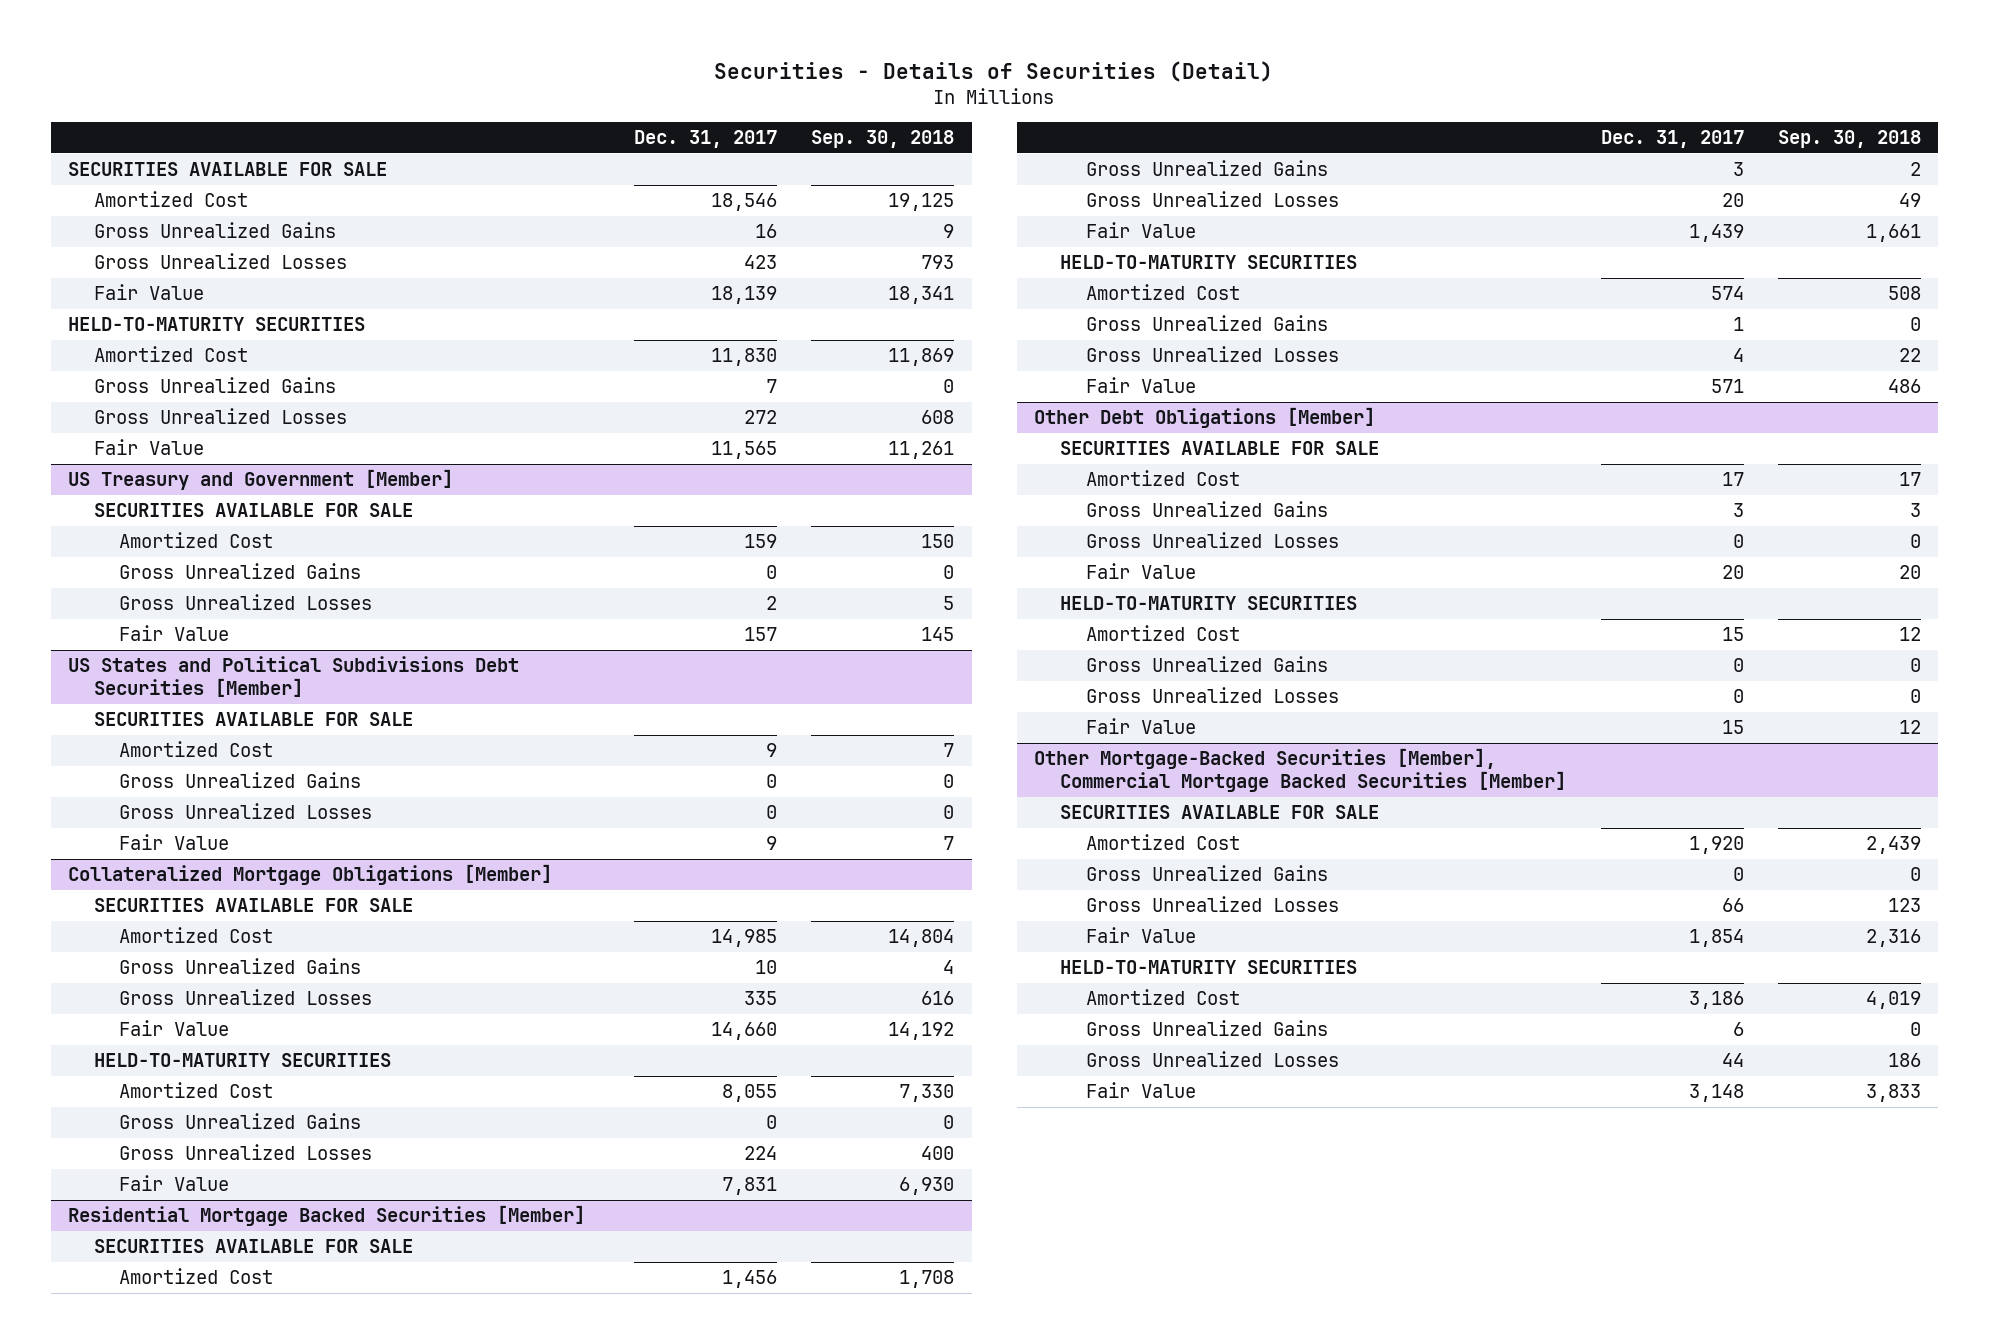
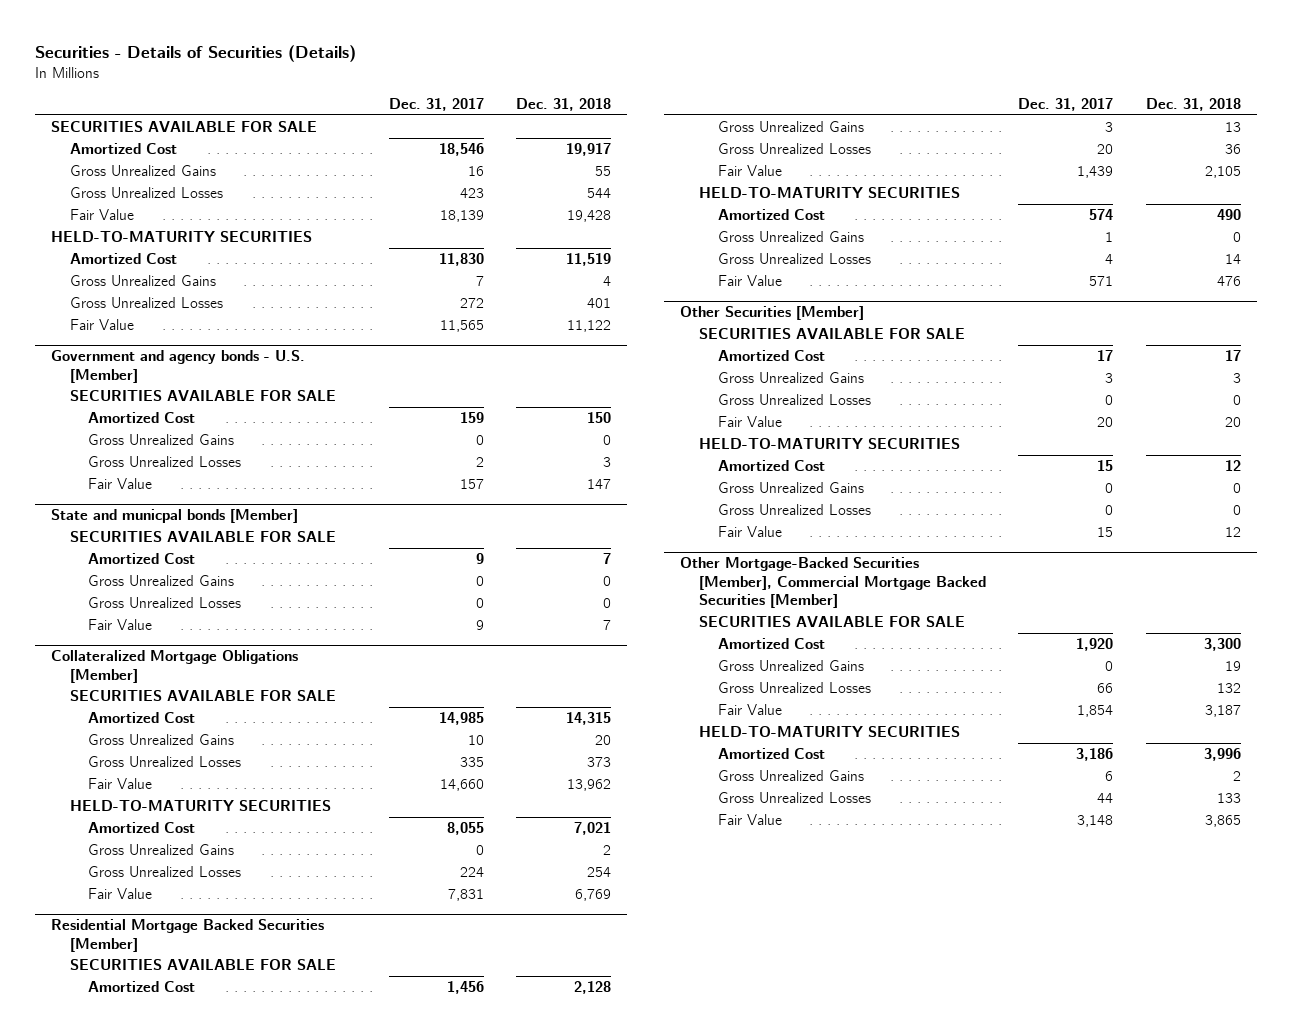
- Securities - Details of Securities (Detail)
+ Securities - Details of Securities (Details)
- | Dec. 31, 2017 | Sep. 30, 2018
+ | Dec. 31, 2017 | Dec. 31, 2018
- US Treasury and Government [Member]
+ Government and agency bonds - U.S. [Member]
- US States and Political Subdivisions Debt Securities [Member]
+ State and municpal bonds [Member]
- Other Debt Obligations [Member]
+ Other Securities [Member]

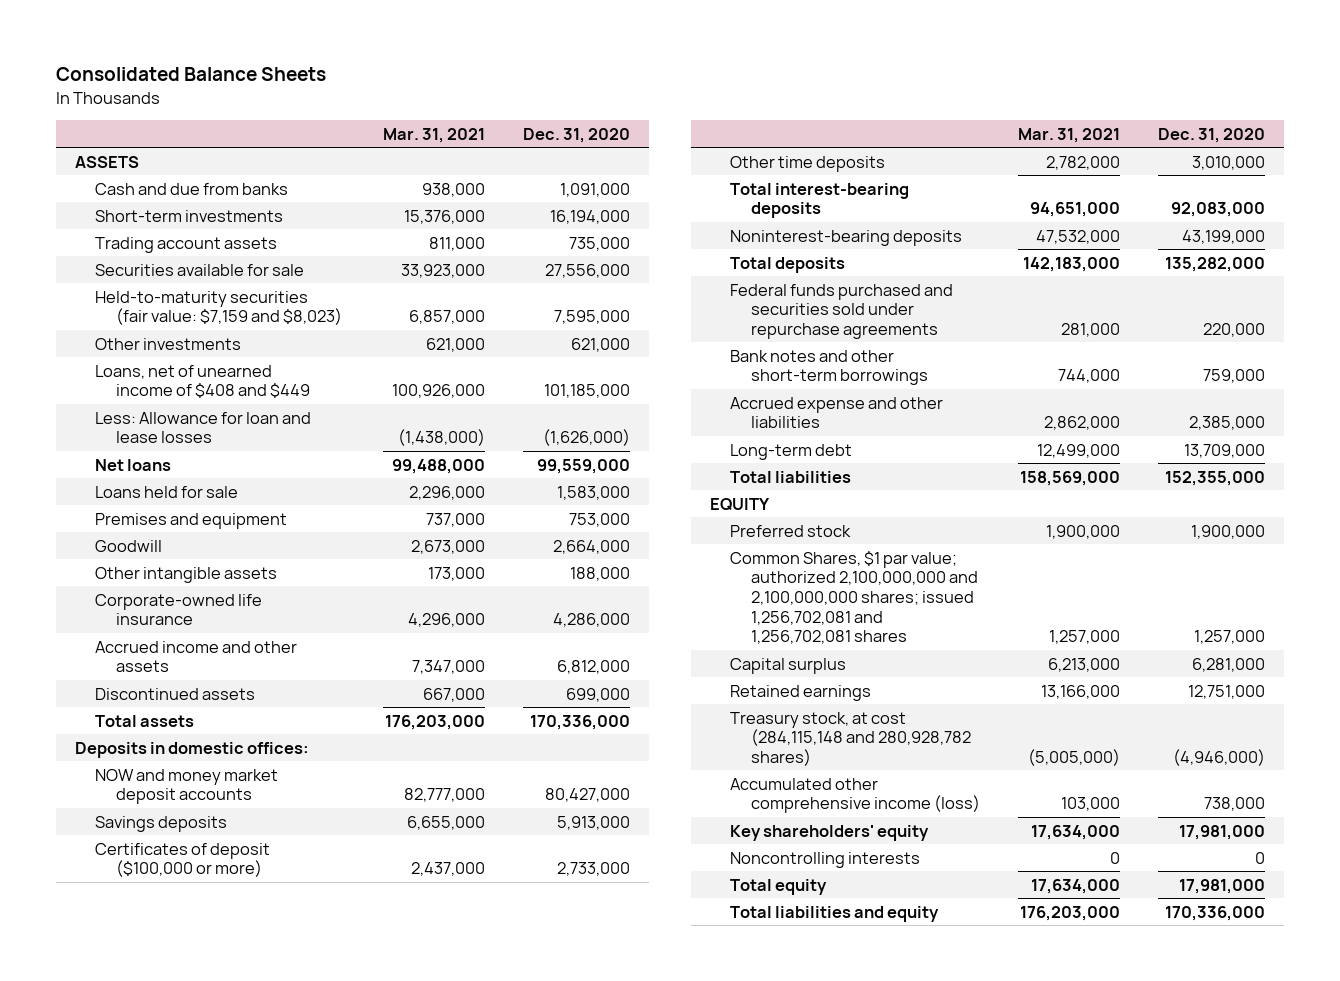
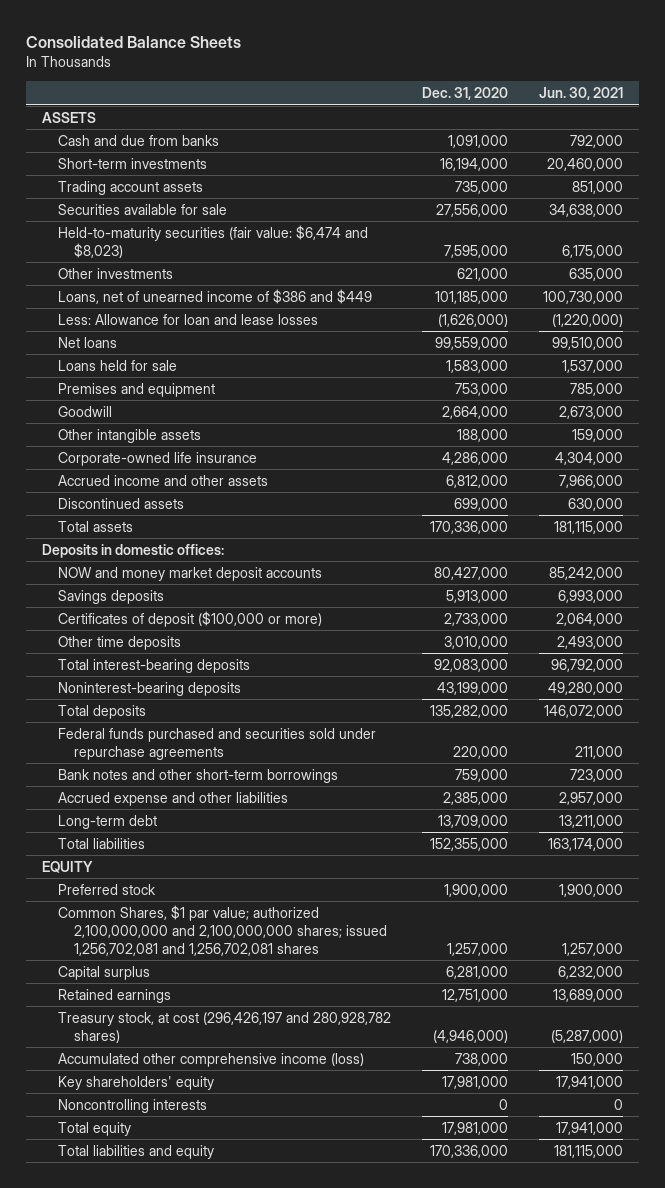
- | Mar. 31, 2021 | Dec. 31, 2020
+ | Dec. 31, 2020 | Jun. 30, 2021
- Held-to-maturity securities (fair value: $7,159 and $8,023) | 6,857,000 | 7,595,000
+ Held-to-maturity securities (fair value: $6,474 and $8,023) | 7,595,000 | 6,175,000
- Loans, net of unearned income of $408 and $449 | 100,926,000 | 101,185,000
+ Loans, net of unearned income of $386 and $449 | 101,185,000 | 100,730,000
- Treasury stock, at cost (284,115,148 and 280,928,782 shares) | (5,005,000) | (4,946,000)
+ Treasury stock, at cost (296,426,197 and 280,928,782 shares) | (4,946,000) | (5,287,000)

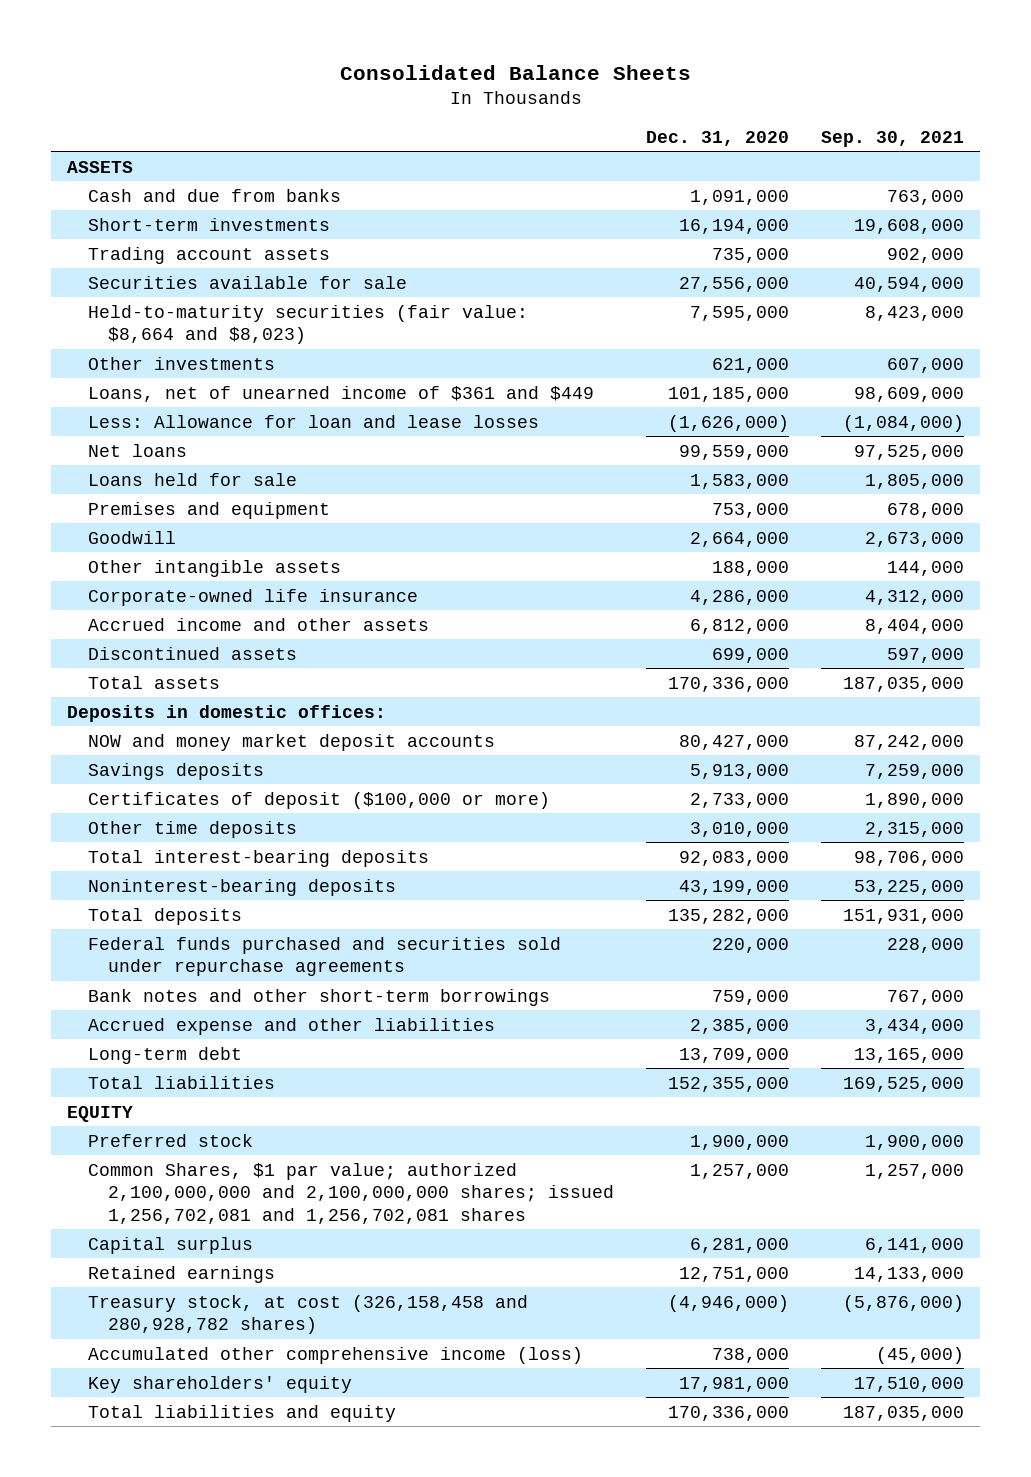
- | Dec. 31, 2020 | Jun. 30, 2021
+ | Dec. 31, 2020 | Sep. 30, 2021
- Held-to-maturity securities (fair value: $6,474 and $8,023) | 7,595,000 | 6,175,000
+ Held-to-maturity securities (fair value: $8,664 and $8,023) | 7,595,000 | 8,423,000
- Loans, net of unearned income of $386 and $449 | 101,185,000 | 100,730,000
+ Loans, net of unearned income of $361 and $449 | 101,185,000 | 98,609,000
- Treasury stock, at cost (296,426,197 and 280,928,782 shares) | (4,946,000) | (5,287,000)
+ Treasury stock, at cost (326,158,458 and 280,928,782 shares) | (4,946,000) | (5,876,000)
- Noncontrolling interests | 0 | 0
- Total equity | 17,981,000 | 17,941,000

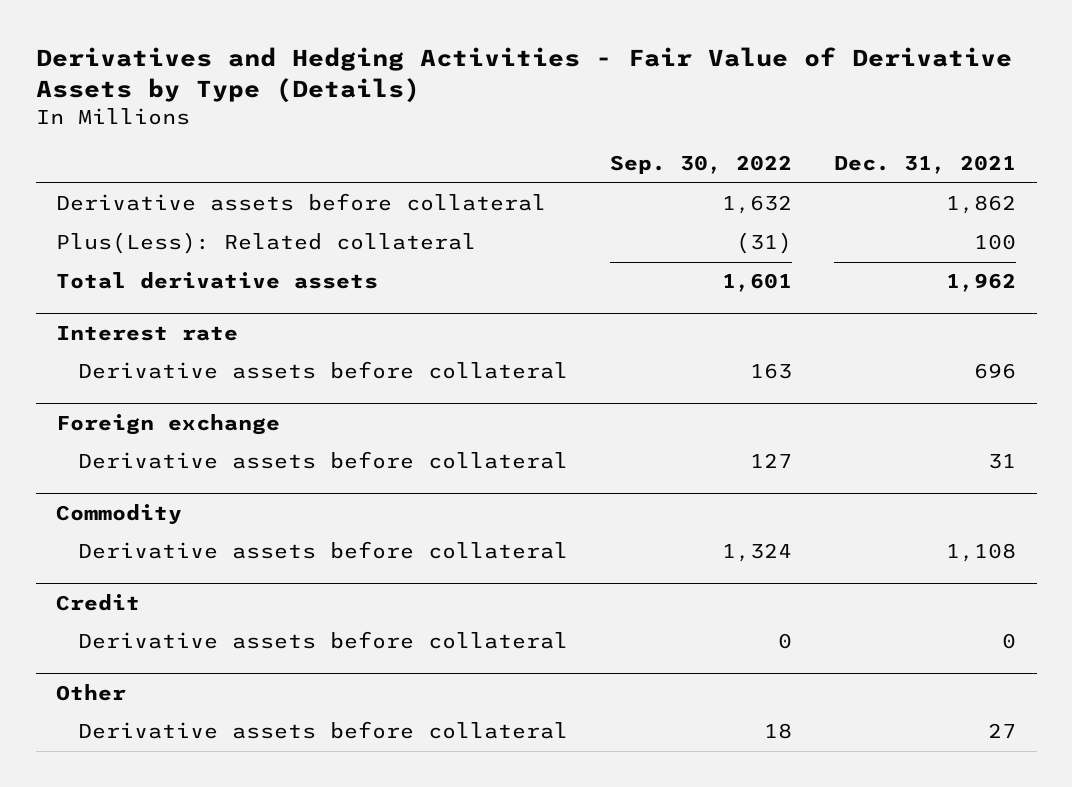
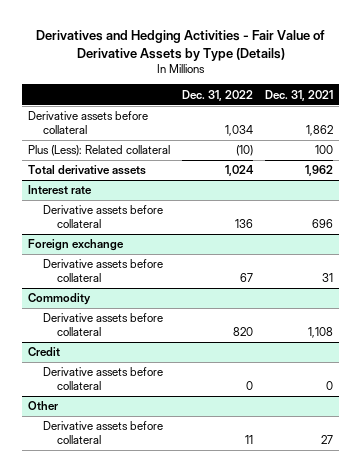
- | Sep. 30, 2022 | Dec. 31, 2021
+ | Dec. 31, 2022 | Dec. 31, 2021
- Plus(Less): Related collateral | (31) | 100
+ Plus (Less): Related collateral | (10) | 100

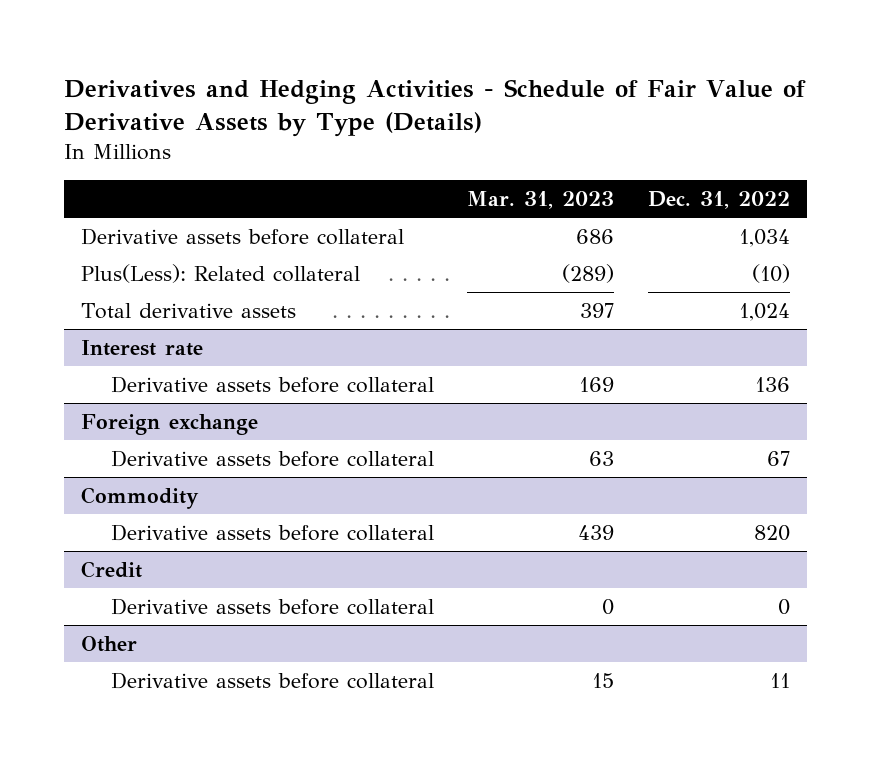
- Derivatives and Hedging Activities - Fair Value of Derivative Assets by Type (Details)
+ Derivatives and Hedging Activities - Schedule of Fair Value of Derivative Assets by Type (Details)
- | Dec. 31, 2022 | Dec. 31, 2021
+ | Mar. 31, 2023 | Dec. 31, 2022
- Plus (Less): Related collateral | (10) | 100
+ Plus(Less): Related collateral | (289) | (10)

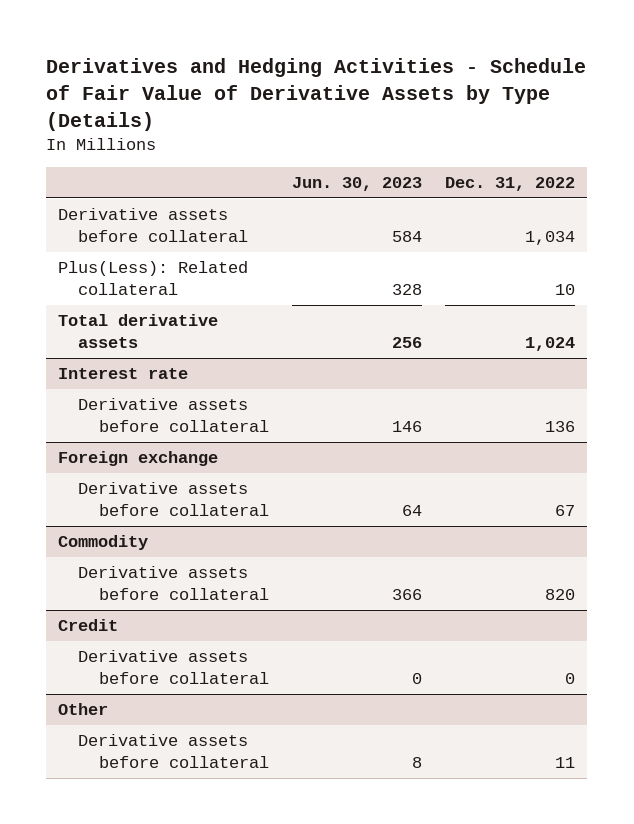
- | Mar. 31, 2023 | Dec. 31, 2022
+ | Jun. 30, 2023 | Dec. 31, 2022
- Plus(Less): Related collateral | (289) | (10)
+ Plus(Less): Related collateral | 328 | 10

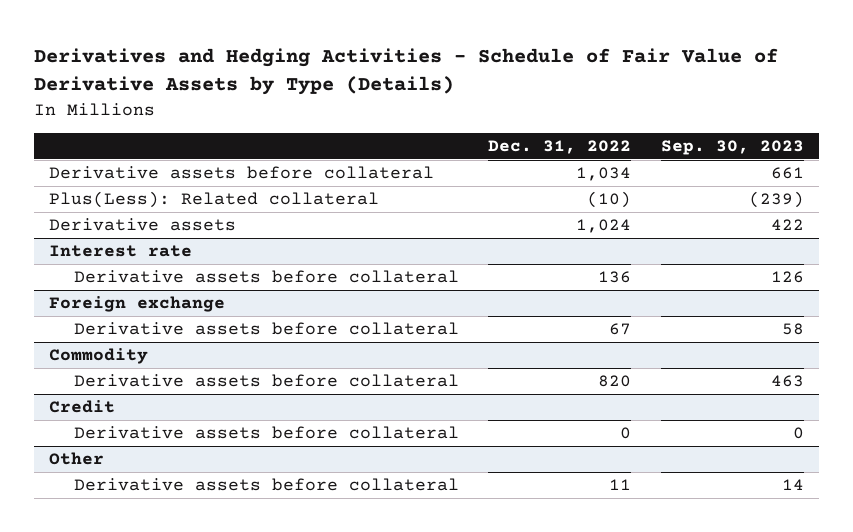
- | Jun. 30, 2023 | Dec. 31, 2022
+ | Dec. 31, 2022 | Sep. 30, 2023
- Plus(Less): Related collateral | 328 | 10
- Total derivative assets | 256 | 1,024
+ Plus(Less): Related collateral | (10) | (239)
+ Derivative assets | 1,024 | 422

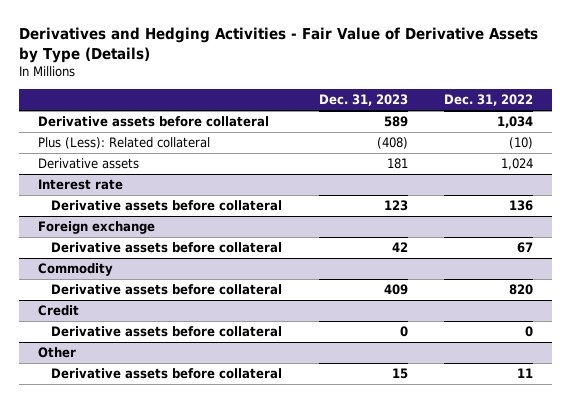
- Derivatives and Hedging Activities - Schedule of Fair Value of Derivative Assets by Type (Details)
+ Derivatives and Hedging Activities - Fair Value of Derivative Assets by Type (Details)
- | Dec. 31, 2022 | Sep. 30, 2023
+ | Dec. 31, 2023 | Dec. 31, 2022
- Plus(Less): Related collateral | (10) | (239)
+ Plus (Less): Related collateral | (408) | (10)

